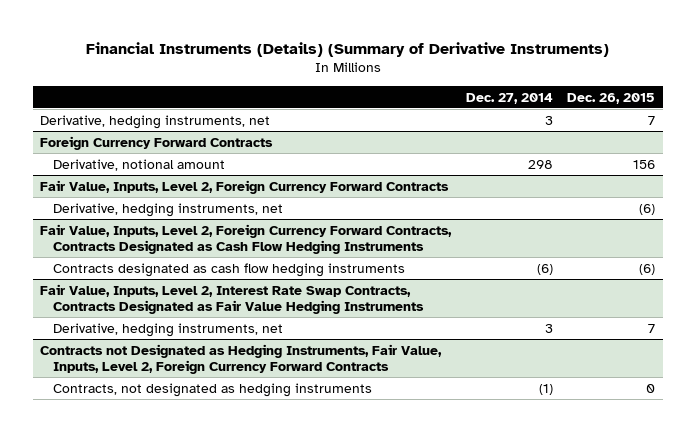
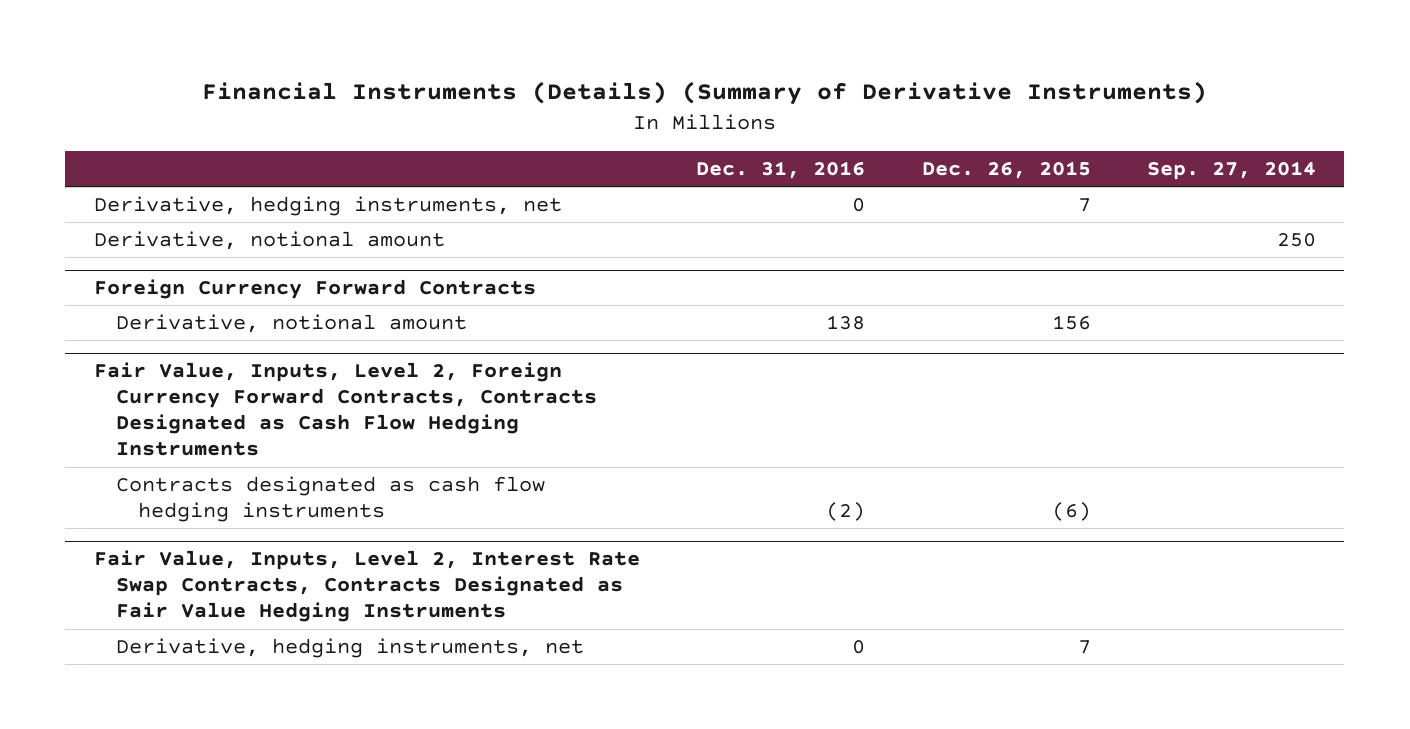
- | Dec. 27, 2014 | Dec. 26, 2015
+ | Dec. 31, 2016 | Dec. 26, 2015 | Sep. 27, 2014
+ Derivative, notional amount | | | 250
- Fair Value, Inputs, Level 2, Foreign Currency Forward Contracts
- Derivative, hedging instruments, net | | (6)
- Contracts not Designated as Hedging Instruments, Fair Value, Inputs, Level 2, Foreign Currency Forward Contracts
- Contracts, not designated as hedging instruments | (1) | 0

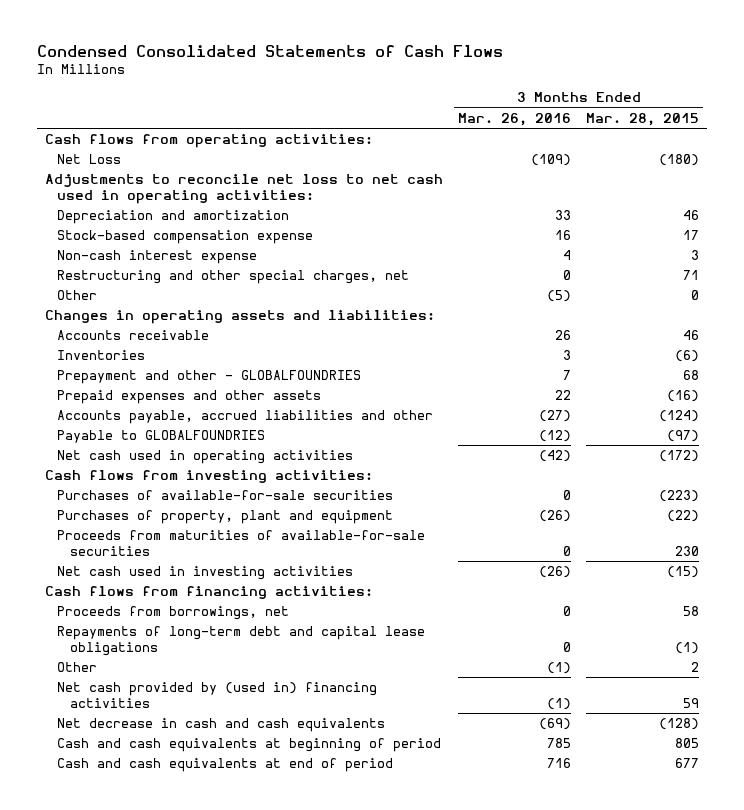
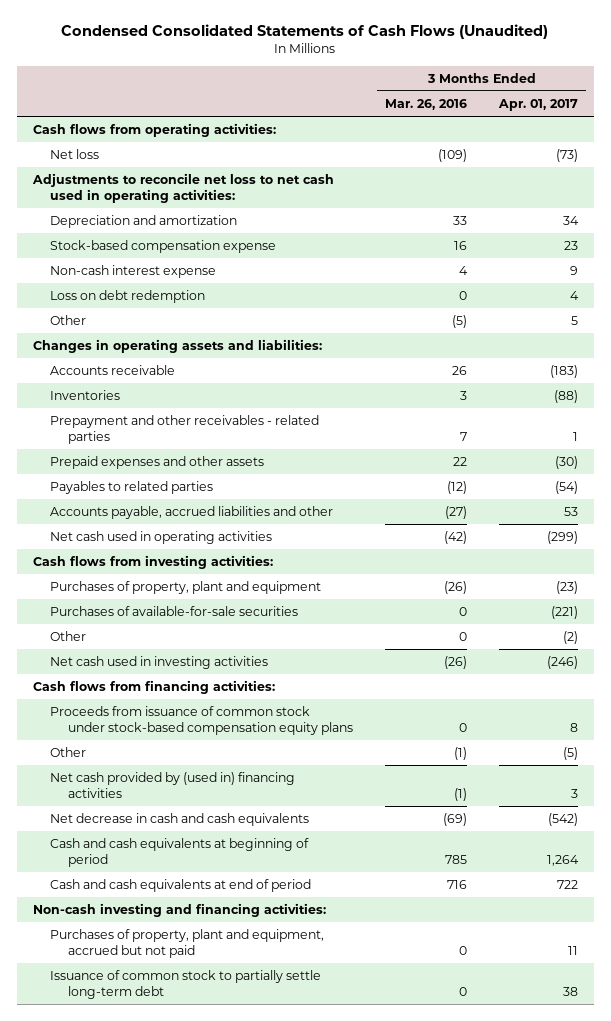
- Condensed Consolidated Statements of Cash Flows
+ Condensed Consolidated Statements of Cash Flows (Unaudited)
- | 3 Months Ended Mar. 26, 2016 | 3 Months Ended Mar. 28, 2015
+ | 3 Months Ended Mar. 26, 2016 | 3 Months Ended Apr. 01, 2017
- Net Loss | (109) | (180)
+ Net loss | (109) | (73)
- Restructuring and other special charges, net | 0 | 71
+ Loss on debt redemption | 0 | 4
- Prepayment and other - GLOBALFOUNDRIES | 7 | 68
+ Prepayment and other receivables - related parties | 7 | 1
+ Payables to related parties | (12) | (54)
- Payable to GLOBALFOUNDRIES | (12) | (97)
- Proceeds from maturities of available-for-sale securities | 0 | 230
moved down: Purchases of available-for-sale securities | 0 | (221)
+ Other | 0 | (2)
- Proceeds from borrowings, net | 0 | 58
- Repayments of long-term debt and capital lease obligations | 0 | (1)
+ Proceeds from issuance of common stock under stock-based compensation equity plans | 0 | 8
+ Non-cash investing and financing activities:
+ Purchases of property, plant and equipment, accrued but not paid | 0 | 11
+ Issuance of common stock to partially settle long-term debt | 0 | 38

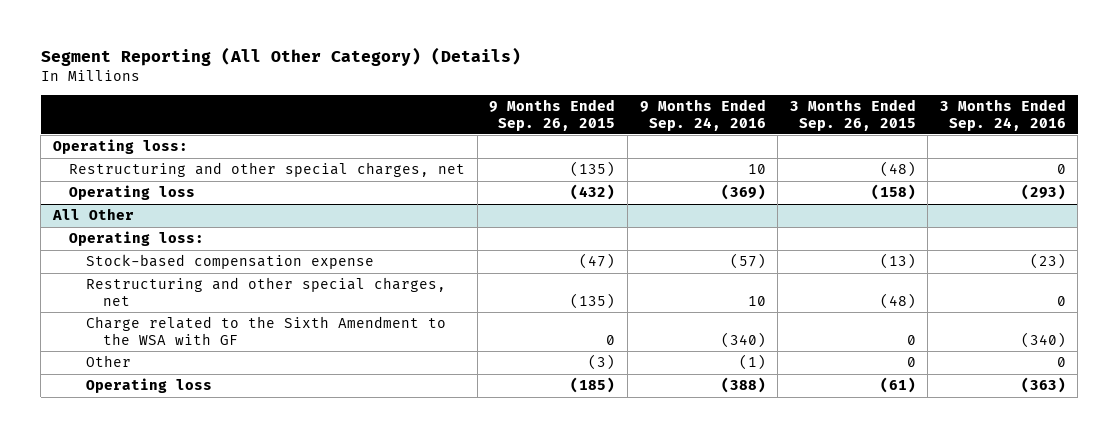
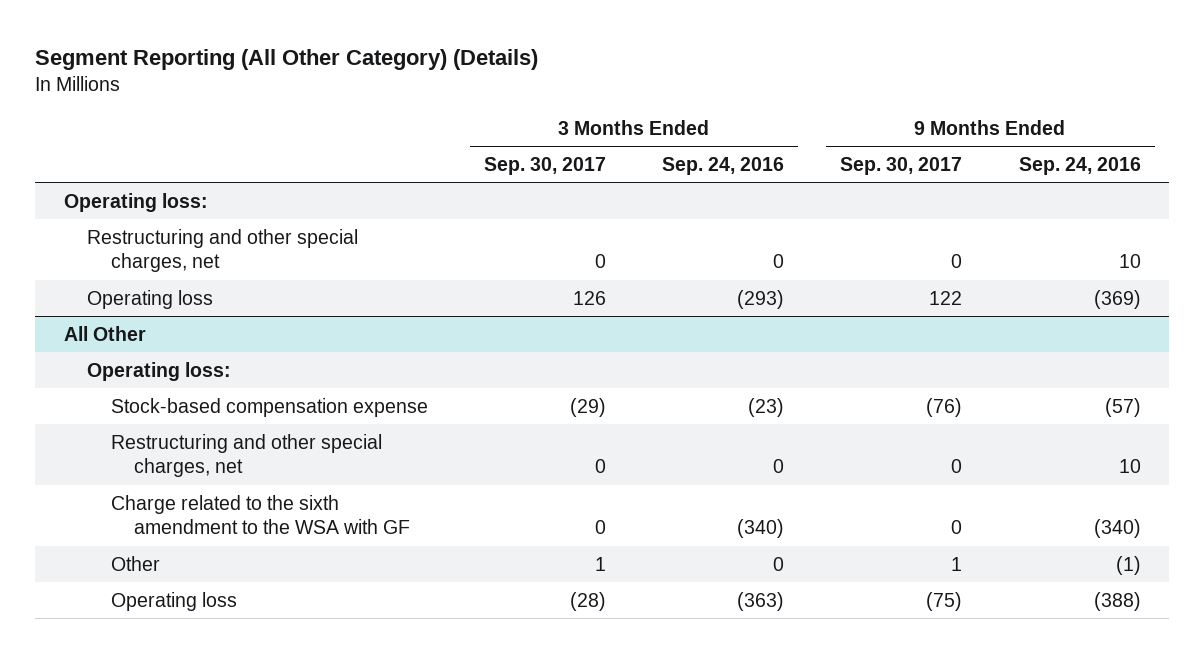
- | 9 Months Ended Sep. 26, 2015 | 9 Months Ended Sep. 24, 2016 | 3 Months Ended Sep. 26, 2015 | 3 Months Ended Sep. 24, 2016
+ | 3 Months Ended Sep. 30, 2017 | 3 Months Ended Sep. 24, 2016 | 9 Months Ended Sep. 30, 2017 | 9 Months Ended Sep. 24, 2016
@ All Other
- Charge related to the Sixth Amendment to the WSA with GF | 0 | (340) | 0 | (340)
+ Charge related to the sixth amendment to the WSA with GF | 0 | (340) | 0 | (340)

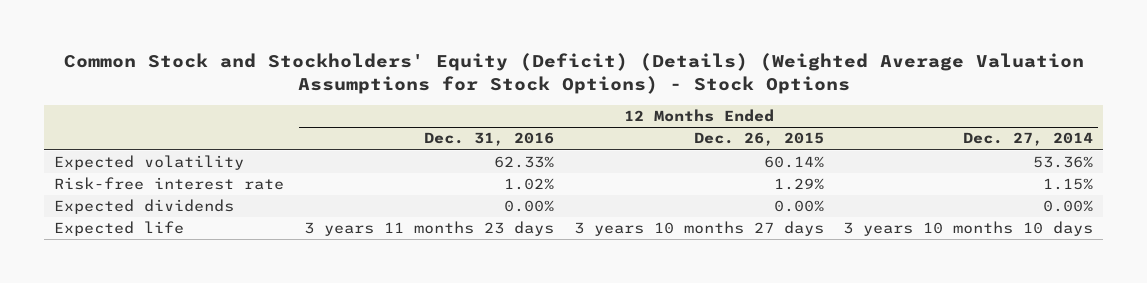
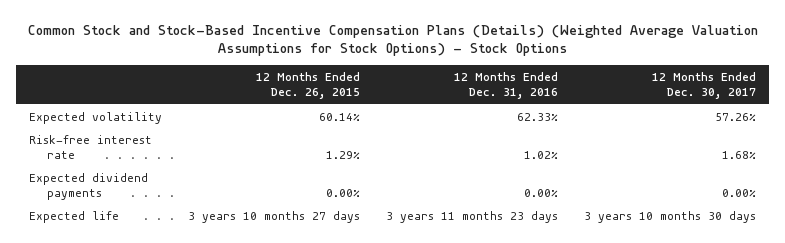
- Common Stock and Stockholders' Equity (Deficit) (Details) (Weighted Average Valuation Assumptions for Stock Options) - Stock Options
+ Common Stock and Stock-Based Incentive Compensation Plans (Details) (Weighted Average Valuation Assumptions for Stock Options) - Stock Options
- | 12 Months Ended Dec. 31, 2016 | 12 Months Ended Dec. 26, 2015 | 12 Months Ended Dec. 27, 2014
+ | 12 Months Ended Dec. 26, 2015 | 12 Months Ended Dec. 31, 2016 | 12 Months Ended Dec. 30, 2017
- Expected dividends | 0.00% | 0.00% | 0.00%
+ Expected dividend payments | 0.00% | 0.00% | 0.00%

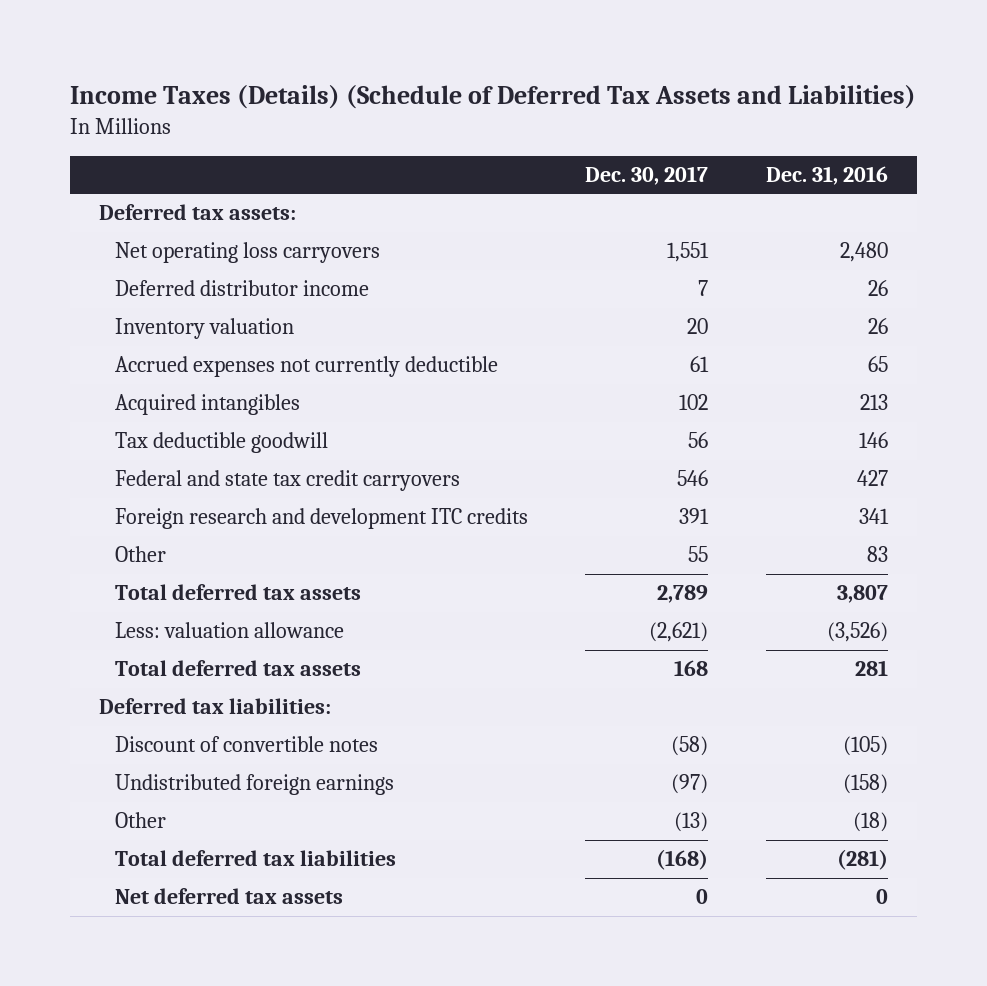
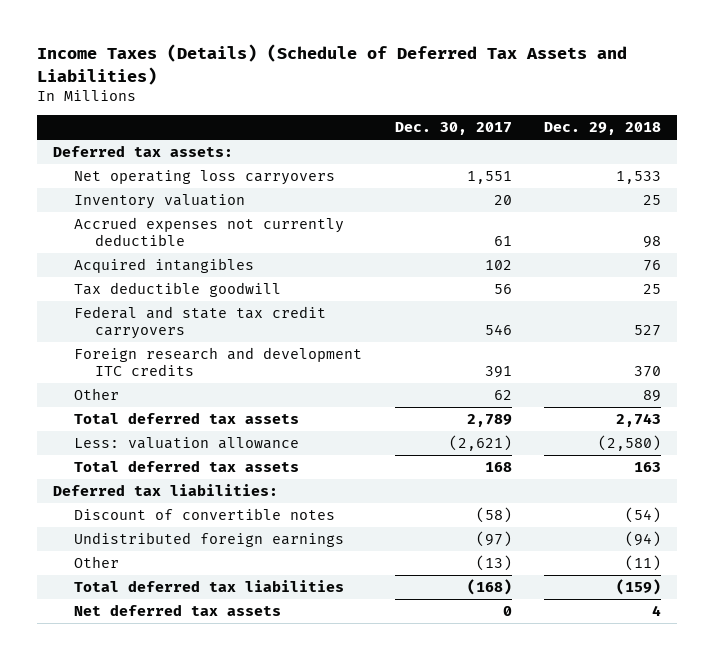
- | Dec. 30, 2017 | Dec. 31, 2016
+ | Dec. 30, 2017 | Dec. 29, 2018
- Deferred distributor income | 7 | 26
- Other | 55 | 83
+ Other | 62 | 89

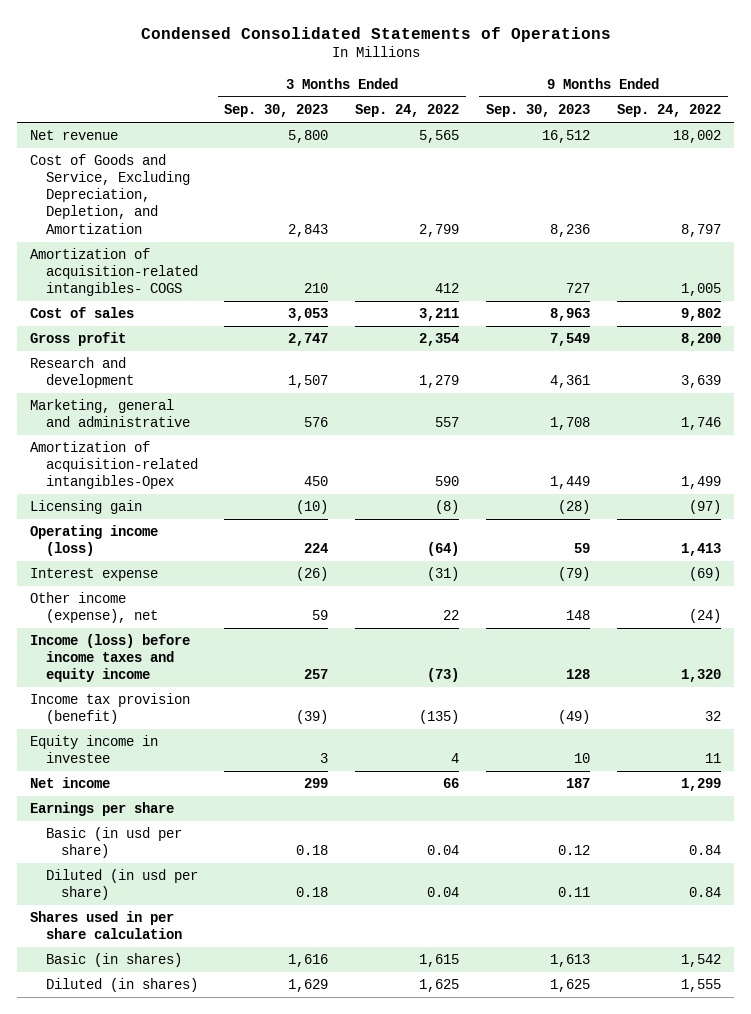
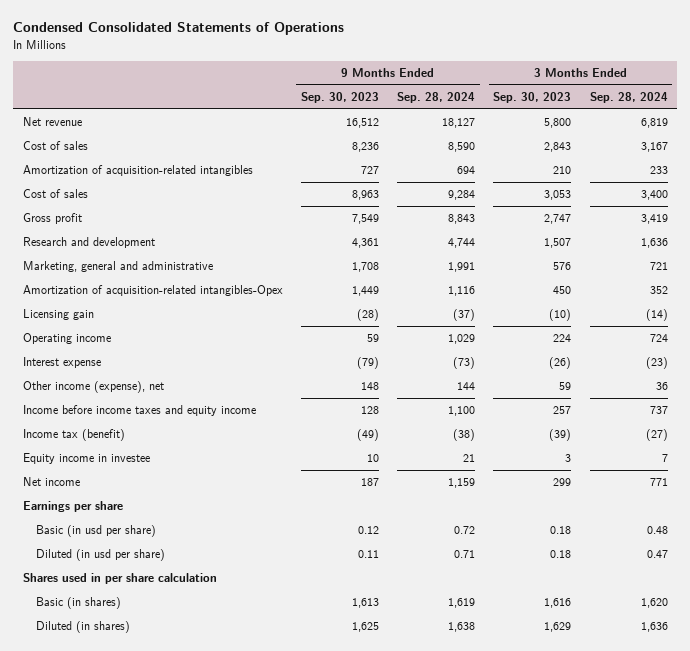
- | 3 Months Ended Sep. 30, 2023 | 3 Months Ended Sep. 24, 2022 | 9 Months Ended Sep. 30, 2023 | 9 Months Ended Sep. 24, 2022
+ | 9 Months Ended Sep. 30, 2023 | 9 Months Ended Sep. 28, 2024 | 3 Months Ended Sep. 30, 2023 | 3 Months Ended Sep. 28, 2024
- Cost of Goods and Service, Excluding Depreciation, Depletion, and Amortization | 2,843 | 2,799 | 8,236 | 8,797
- Amortization of acquisition-related intangibles- COGS | 210 | 412 | 727 | 1,005
+ Cost of sales | 8,236 | 8,590 | 2,843 | 3,167
+ Amortization of acquisition-related intangibles | 727 | 694 | 210 | 233
- Operating income (loss) | 224 | (64) | 59 | 1,413
+ Operating income | 59 | 1,029 | 224 | 724
- Income (loss) before income taxes and equity income | 257 | (73) | 128 | 1,320
- Income tax provision (benefit) | (39) | (135) | (49) | 32
+ Income before income taxes and equity income | 128 | 1,100 | 257 | 737
+ Income tax (benefit) | (49) | (38) | (39) | (27)

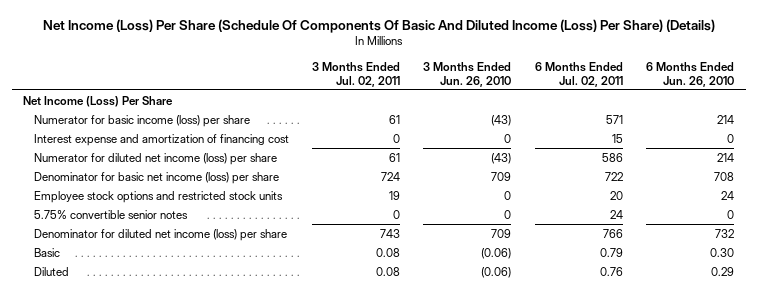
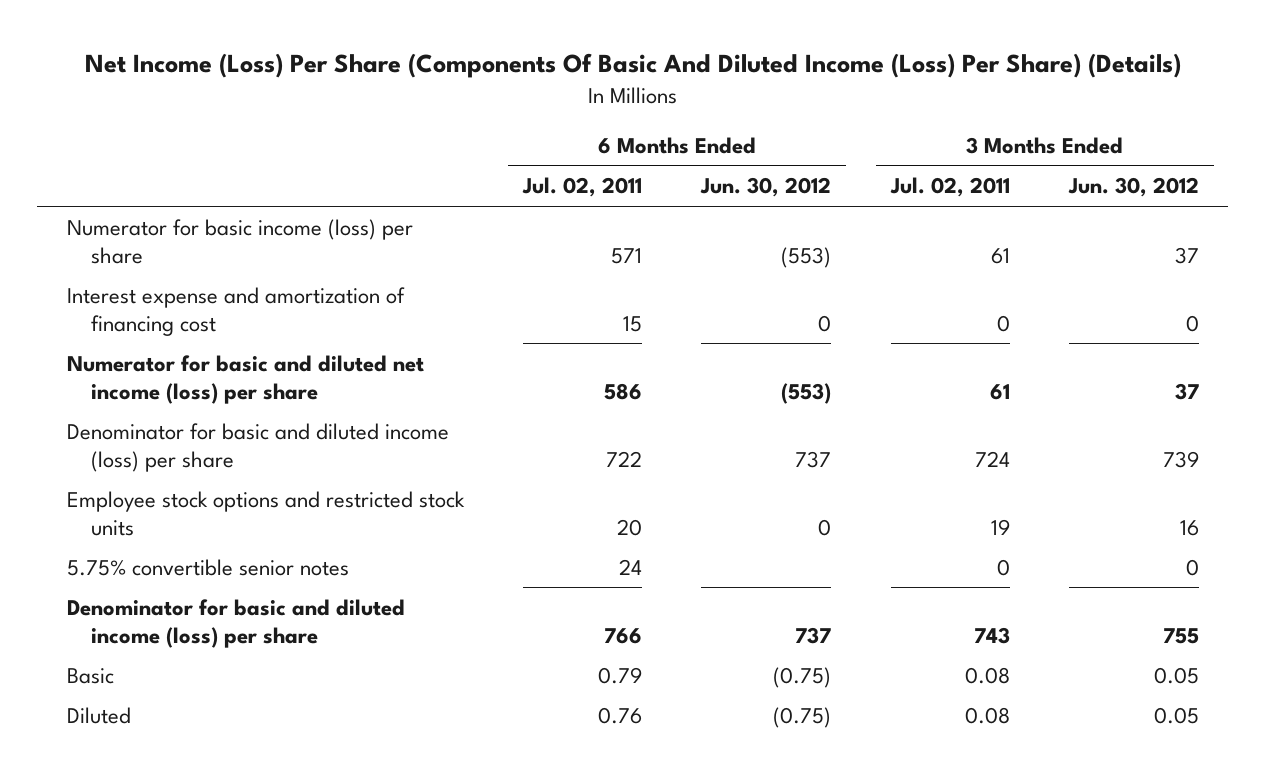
- Net Income (Loss) Per Share (Schedule Of Components Of Basic And Diluted Income (Loss) Per Share) (Details)
+ Net Income (Loss) Per Share (Components Of Basic And Diluted Income (Loss) Per Share) (Details)
- | 3 Months Ended Jul. 02, 2011 | 3 Months Ended Jun. 26, 2010 | 6 Months Ended Jul. 02, 2011 | 6 Months Ended Jun. 26, 2010
+ | 6 Months Ended Jul. 02, 2011 | 6 Months Ended Jun. 30, 2012 | 3 Months Ended Jul. 02, 2011 | 3 Months Ended Jun. 30, 2012
- Net Income (Loss) Per Share
- Numerator for diluted net income (loss) per share | 61 | (43) | 586 | 214
- Denominator for basic net income (loss) per share | 724 | 709 | 722 | 708
+ Numerator for basic and diluted net income (loss) per share | 586 | (553) | 61 | 37
+ Denominator for basic and diluted income (loss) per share | 722 | 737 | 724 | 739
- Denominator for diluted net income (loss) per share | 743 | 709 | 766 | 732
+ Denominator for basic and diluted income (loss) per share | 766 | 737 | 743 | 755

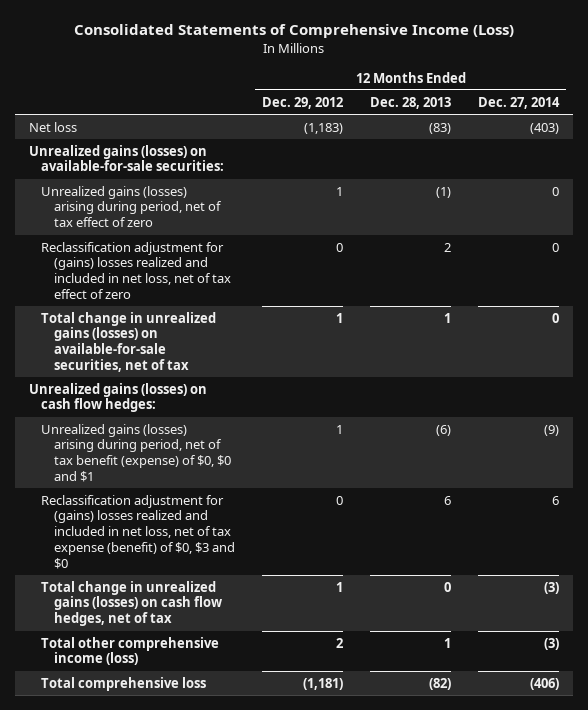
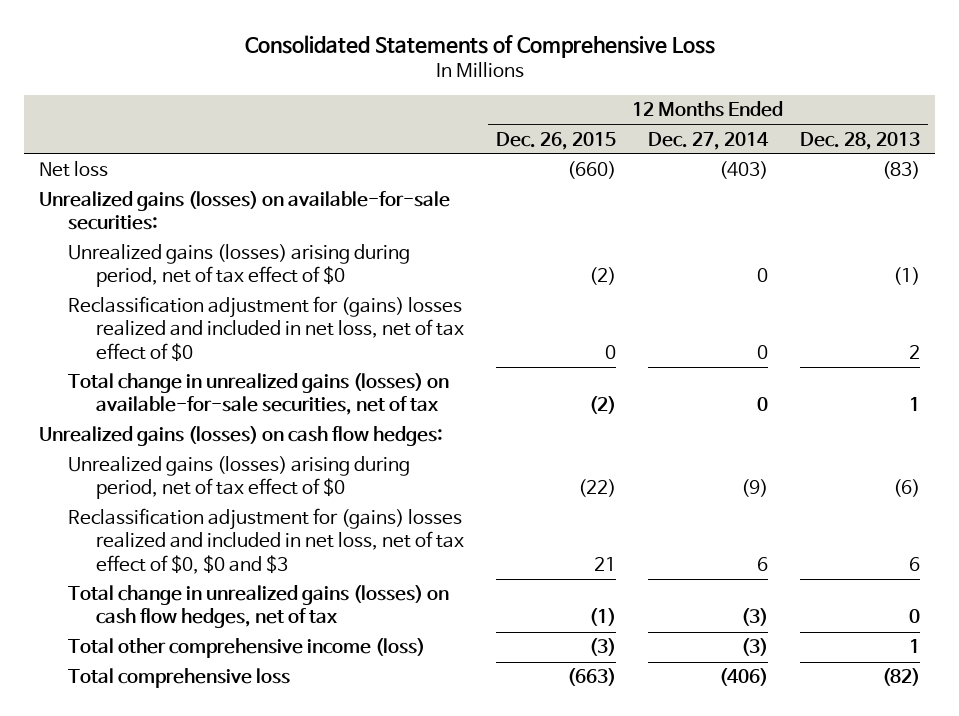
- Consolidated Statements of Comprehensive Income (Loss)
+ Consolidated Statements of Comprehensive Loss
- | 12 Months Ended Dec. 29, 2012 | 12 Months Ended Dec. 28, 2013 | 12 Months Ended Dec. 27, 2014
+ | 12 Months Ended Dec. 26, 2015 | 12 Months Ended Dec. 27, 2014 | 12 Months Ended Dec. 28, 2013
- Unrealized gains (losses) arising during period, net of tax effect of zero | 1 | (1) | 0
- Reclassification adjustment for (gains) losses realized and included in net loss, net of tax effect of zero | 0 | 2 | 0
+ Unrealized gains (losses) arising during period, net of tax effect of $0 | (2) | 0 | (1)
+ Reclassification adjustment for (gains) losses realized and included in net loss, net of tax effect of $0 | 0 | 0 | 2
- Unrealized gains (losses) arising during period, net of tax benefit (expense) of $0, $0 and $1 | 1 | (6) | (9)
- Reclassification adjustment for (gains) losses realized and included in net loss, net of tax expense (benefit) of $0, $3 and $0 | 0 | 6 | 6
+ Unrealized gains (losses) arising during period, net of tax effect of $0 | (22) | (9) | (6)
+ Reclassification adjustment for (gains) losses realized and included in net loss, net of tax effect of $0, $0 and $3 | 21 | 6 | 6

